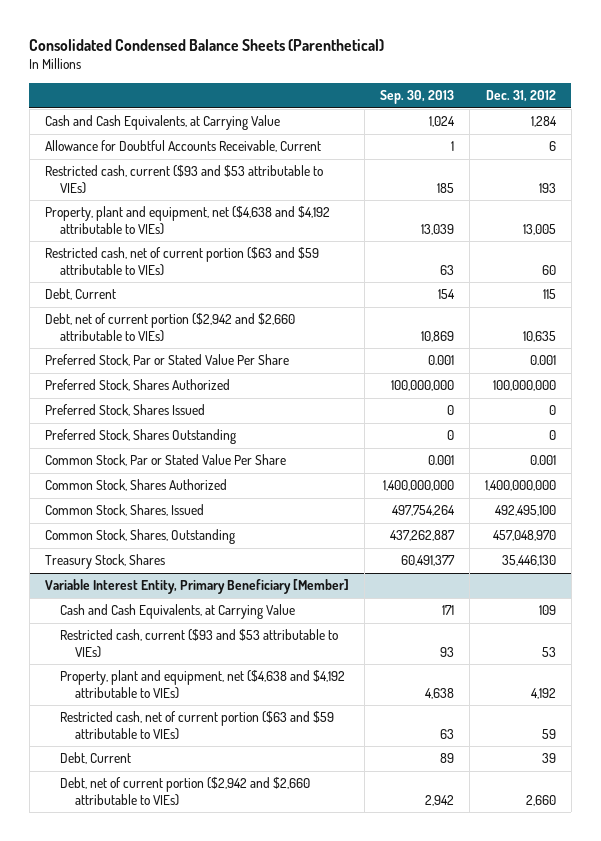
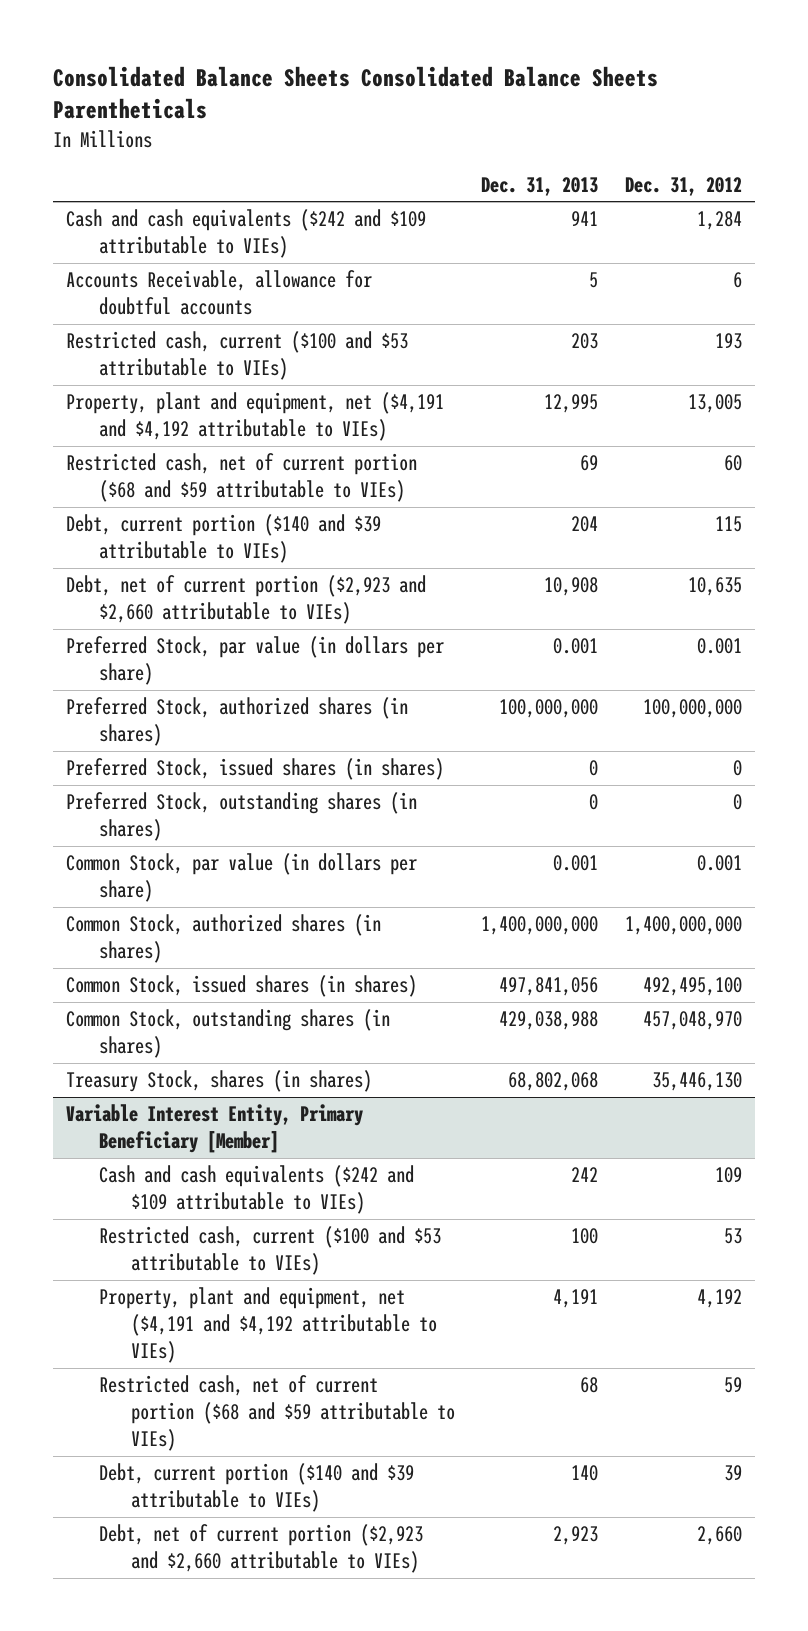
- Consolidated Condensed Balance Sheets (Parenthetical)
+ Consolidated Balance Sheets Consolidated Balance Sheets Parentheticals
- | Sep. 30, 2013 | Dec. 31, 2012
+ | Dec. 31, 2013 | Dec. 31, 2012
- Cash and Cash Equivalents, at Carrying Value | 1,024 | 1,284
- Allowance for Doubtful Accounts Receivable, Current | 1 | 6
- Restricted cash, current ($93 and $53 attributable to VIEs) | 185 | 193
- Property, plant and equipment, net ($4,638 and $4,192 attributable to VIEs) | 13,039 | 13,005
- Restricted cash, net of current portion ($63 and $59 attributable to VIEs) | 63 | 60
- Debt, Current | 154 | 115
- Debt, net of current portion ($2,942 and $2,660 attributable to VIEs) | 10,869 | 10,635
- Preferred Stock, Par or Stated Value Per Share | 0.001 | 0.001
- Preferred Stock, Shares Authorized | 100,000,000 | 100,000,000
- Preferred Stock, Shares Issued | 0 | 0
- Preferred Stock, Shares Outstanding | 0 | 0
- Common Stock, Par or Stated Value Per Share | 0.001 | 0.001
- Common Stock, Shares Authorized | 1,400,000,000 | 1,400,000,000
- Common Stock, Shares, Issued | 497,754,264 | 492,495,100
- Common Stock, Shares, Outstanding | 437,262,887 | 457,048,970
- Treasury Stock, Shares | 60,491,377 | 35,446,130
+ Cash and cash equivalents ($242 and $109 attributable to VIEs) | 941 | 1,284
+ Accounts Receivable, allowance for doubtful accounts | 5 | 6
+ Restricted cash, current ($100 and $53 attributable to VIEs) | 203 | 193
+ Property, plant and equipment, net ($4,191 and $4,192 attributable to VIEs) | 12,995 | 13,005
+ Restricted cash, net of current portion ($68 and $59 attributable to VIEs) | 69 | 60
+ Debt, current portion ($140 and $39 attributable to VIEs) | 204 | 115
+ Debt, net of current portion ($2,923 and $2,660 attributable to VIEs) | 10,908 | 10,635
+ Preferred Stock, par value (in dollars per share) | 0.001 | 0.001
+ Preferred Stock, authorized shares (in shares) | 100,000,000 | 100,000,000
+ Preferred Stock, issued shares (in shares) | 0 | 0
+ Preferred Stock, outstanding shares (in shares) | 0 | 0
+ Common Stock, par value (in dollars per share) | 0.001 | 0.001
+ Common Stock, authorized shares (in shares) | 1,400,000,000 | 1,400,000,000
+ Common Stock, issued shares (in shares) | 497,841,056 | 492,495,100
+ Common Stock, outstanding shares (in shares) | 429,038,988 | 457,048,970
+ Treasury Stock, shares (in shares) | 68,802,068 | 35,446,130
@ Variable Interest Entity, Primary Beneficiary [Member]
- Cash and Cash Equivalents, at Carrying Value | 171 | 109
- Restricted cash, current ($93 and $53 attributable to VIEs) | 93 | 53
- Property, plant and equipment, net ($4,638 and $4,192 attributable to VIEs) | 4,638 | 4,192
- Restricted cash, net of current portion ($63 and $59 attributable to VIEs) | 63 | 59
- Debt, Current | 89 | 39
- Debt, net of current portion ($2,942 and $2,660 attributable to VIEs) | 2,942 | 2,660
+ Cash and cash equivalents ($242 and $109 attributable to VIEs) | 242 | 109
+ Restricted cash, current ($100 and $53 attributable to VIEs) | 100 | 53
+ Property, plant and equipment, net ($4,191 and $4,192 attributable to VIEs) | 4,191 | 4,192
+ Restricted cash, net of current portion ($68 and $59 attributable to VIEs) | 68 | 59
+ Debt, current portion ($140 and $39 attributable to VIEs) | 140 | 39
+ Debt, net of current portion ($2,923 and $2,660 attributable to VIEs) | 2,923 | 2,660

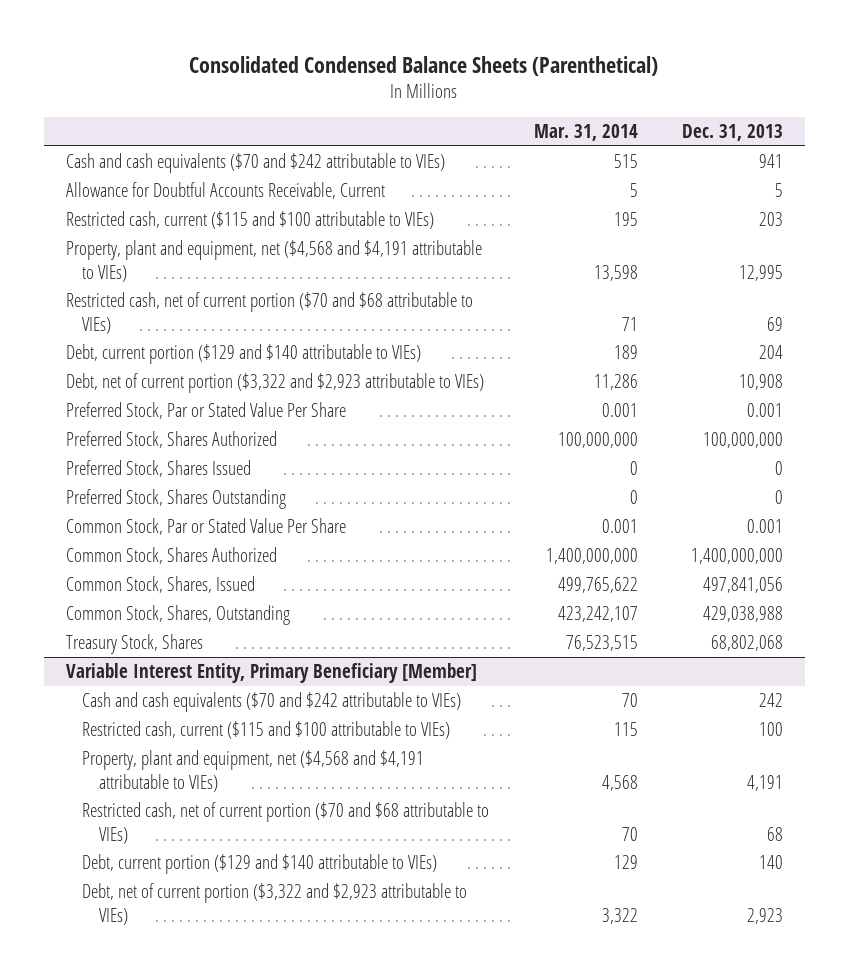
- Consolidated Balance Sheets Consolidated Balance Sheets Parentheticals
+ Consolidated Condensed Balance Sheets (Parenthetical)
- | Dec. 31, 2013 | Dec. 31, 2012
+ | Mar. 31, 2014 | Dec. 31, 2013
- Cash and cash equivalents ($242 and $109 attributable to VIEs) | 941 | 1,284
- Accounts Receivable, allowance for doubtful accounts | 5 | 6
- Restricted cash, current ($100 and $53 attributable to VIEs) | 203 | 193
- Property, plant and equipment, net ($4,191 and $4,192 attributable to VIEs) | 12,995 | 13,005
- Restricted cash, net of current portion ($68 and $59 attributable to VIEs) | 69 | 60
- Debt, current portion ($140 and $39 attributable to VIEs) | 204 | 115
- Debt, net of current portion ($2,923 and $2,660 attributable to VIEs) | 10,908 | 10,635
- Preferred Stock, par value (in dollars per share) | 0.001 | 0.001
- Preferred Stock, authorized shares (in shares) | 100,000,000 | 100,000,000
- Preferred Stock, issued shares (in shares) | 0 | 0
- Preferred Stock, outstanding shares (in shares) | 0 | 0
- Common Stock, par value (in dollars per share) | 0.001 | 0.001
- Common Stock, authorized shares (in shares) | 1,400,000,000 | 1,400,000,000
- Common Stock, issued shares (in shares) | 497,841,056 | 492,495,100
- Common Stock, outstanding shares (in shares) | 429,038,988 | 457,048,970
- Treasury Stock, shares (in shares) | 68,802,068 | 35,446,130
+ Cash and cash equivalents ($70 and $242 attributable to VIEs) | 515 | 941
+ Allowance for Doubtful Accounts Receivable, Current | 5 | 5
+ Restricted cash, current ($115 and $100 attributable to VIEs) | 195 | 203
+ Property, plant and equipment, net ($4,568 and $4,191 attributable to VIEs) | 13,598 | 12,995
+ Restricted cash, net of current portion ($70 and $68 attributable to VIEs) | 71 | 69
+ Debt, current portion ($129 and $140 attributable to VIEs) | 189 | 204
+ Debt, net of current portion ($3,322 and $2,923 attributable to VIEs) | 11,286 | 10,908
+ Preferred Stock, Par or Stated Value Per Share | 0.001 | 0.001
+ Preferred Stock, Shares Authorized | 100,000,000 | 100,000,000
+ Preferred Stock, Shares Issued | 0 | 0
+ Preferred Stock, Shares Outstanding | 0 | 0
+ Common Stock, Par or Stated Value Per Share | 0.001 | 0.001
+ Common Stock, Shares Authorized | 1,400,000,000 | 1,400,000,000
+ Common Stock, Shares, Issued | 499,765,622 | 497,841,056
+ Common Stock, Shares, Outstanding | 423,242,107 | 429,038,988
+ Treasury Stock, Shares | 76,523,515 | 68,802,068
@ Variable Interest Entity, Primary Beneficiary [Member]
- Cash and cash equivalents ($242 and $109 attributable to VIEs) | 242 | 109
- Restricted cash, current ($100 and $53 attributable to VIEs) | 100 | 53
- Property, plant and equipment, net ($4,191 and $4,192 attributable to VIEs) | 4,191 | 4,192
- Restricted cash, net of current portion ($68 and $59 attributable to VIEs) | 68 | 59
- Debt, current portion ($140 and $39 attributable to VIEs) | 140 | 39
- Debt, net of current portion ($2,923 and $2,660 attributable to VIEs) | 2,923 | 2,660
+ Cash and cash equivalents ($70 and $242 attributable to VIEs) | 70 | 242
+ Restricted cash, current ($115 and $100 attributable to VIEs) | 115 | 100
+ Property, plant and equipment, net ($4,568 and $4,191 attributable to VIEs) | 4,568 | 4,191
+ Restricted cash, net of current portion ($70 and $68 attributable to VIEs) | 70 | 68
+ Debt, current portion ($129 and $140 attributable to VIEs) | 129 | 140
+ Debt, net of current portion ($3,322 and $2,923 attributable to VIEs) | 3,322 | 2,923

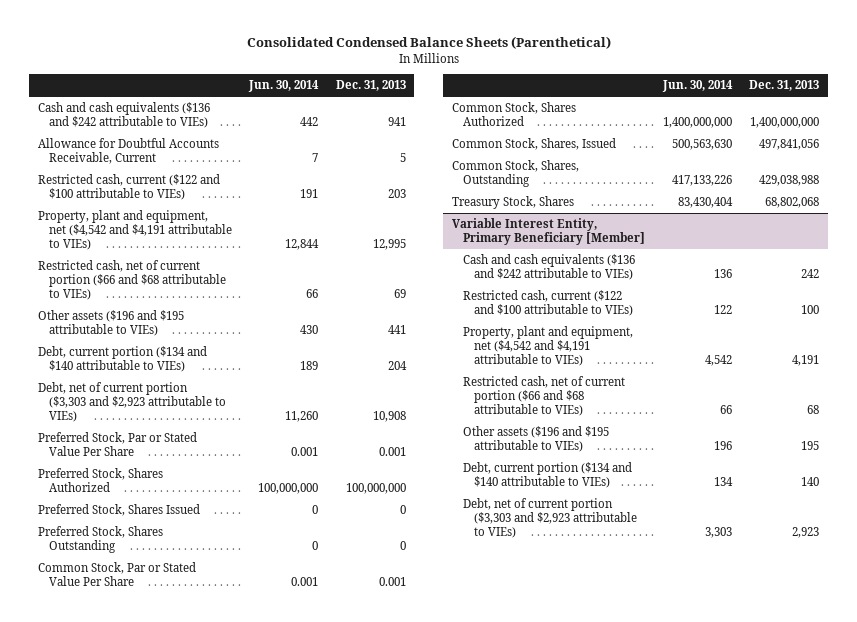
- | Mar. 31, 2014 | Dec. 31, 2013
+ | Jun. 30, 2014 | Dec. 31, 2013
- Cash and cash equivalents ($70 and $242 attributable to VIEs) | 515 | 941
+ Cash and cash equivalents ($136 and $242 attributable to VIEs) | 442 | 941
- Restricted cash, current ($115 and $100 attributable to VIEs) | 195 | 203
- Property, plant and equipment, net ($4,568 and $4,191 attributable to VIEs) | 13,598 | 12,995
- Restricted cash, net of current portion ($70 and $68 attributable to VIEs) | 71 | 69
- Debt, current portion ($129 and $140 attributable to VIEs) | 189 | 204
- Debt, net of current portion ($3,322 and $2,923 attributable to VIEs) | 11,286 | 10,908
+ Restricted cash, current ($122 and $100 attributable to VIEs) | 191 | 203
+ Property, plant and equipment, net ($4,542 and $4,191 attributable to VIEs) | 12,844 | 12,995
+ Restricted cash, net of current portion ($66 and $68 attributable to VIEs) | 66 | 69
+ Other assets ($196 and $195 attributable to VIEs) | 430 | 441
+ Debt, current portion ($134 and $140 attributable to VIEs) | 189 | 204
+ Debt, net of current portion ($3,303 and $2,923 attributable to VIEs) | 11,260 | 10,908
@ Variable Interest Entity, Primary Beneficiary [Member]
- Cash and cash equivalents ($70 and $242 attributable to VIEs) | 70 | 242
- Restricted cash, current ($115 and $100 attributable to VIEs) | 115 | 100
- Property, plant and equipment, net ($4,568 and $4,191 attributable to VIEs) | 4,568 | 4,191
- Restricted cash, net of current portion ($70 and $68 attributable to VIEs) | 70 | 68
- Debt, current portion ($129 and $140 attributable to VIEs) | 129 | 140
- Debt, net of current portion ($3,322 and $2,923 attributable to VIEs) | 3,322 | 2,923
+ Cash and cash equivalents ($136 and $242 attributable to VIEs) | 136 | 242
+ Restricted cash, current ($122 and $100 attributable to VIEs) | 122 | 100
+ Property, plant and equipment, net ($4,542 and $4,191 attributable to VIEs) | 4,542 | 4,191
+ Restricted cash, net of current portion ($66 and $68 attributable to VIEs) | 66 | 68
+ Other assets ($196 and $195 attributable to VIEs) | 196 | 195
+ Debt, current portion ($134 and $140 attributable to VIEs) | 134 | 140
+ Debt, net of current portion ($3,303 and $2,923 attributable to VIEs) | 3,303 | 2,923

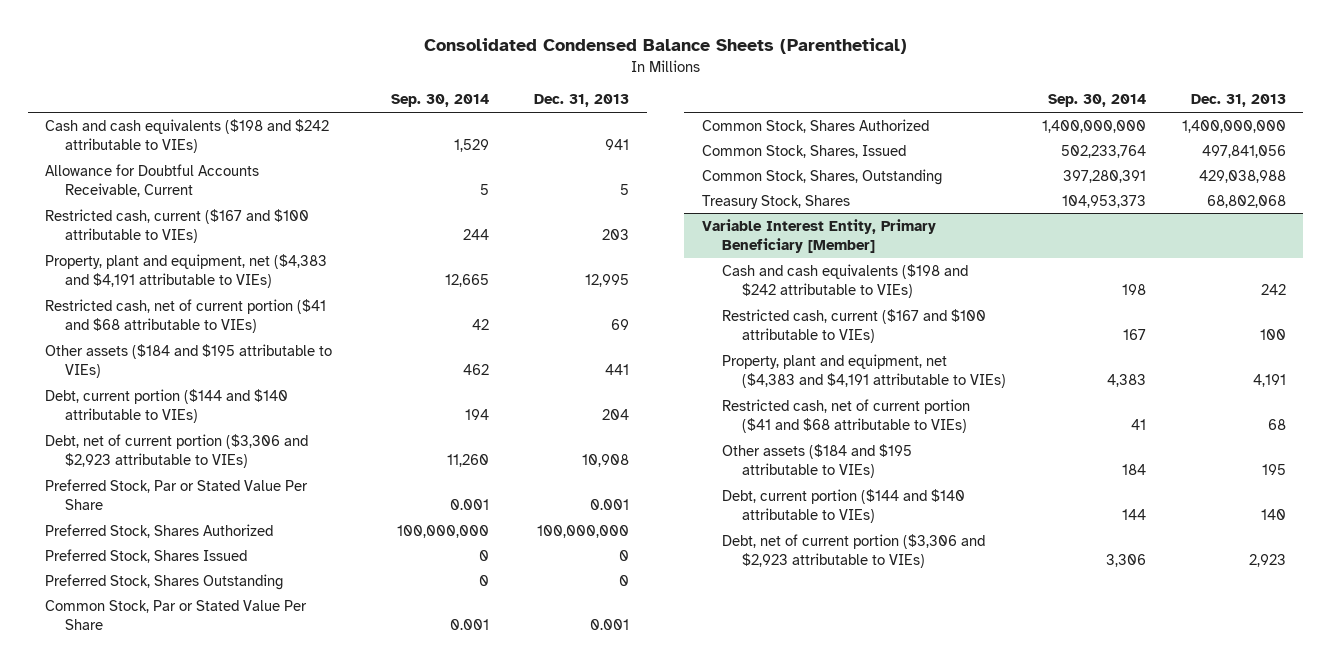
- | Jun. 30, 2014 | Dec. 31, 2013
+ | Sep. 30, 2014 | Dec. 31, 2013
- Cash and cash equivalents ($136 and $242 attributable to VIEs) | 442 | 941
+ Cash and cash equivalents ($198 and $242 attributable to VIEs) | 1,529 | 941
- Restricted cash, current ($122 and $100 attributable to VIEs) | 191 | 203
- Property, plant and equipment, net ($4,542 and $4,191 attributable to VIEs) | 12,844 | 12,995
- Restricted cash, net of current portion ($66 and $68 attributable to VIEs) | 66 | 69
- Other assets ($196 and $195 attributable to VIEs) | 430 | 441
- Debt, current portion ($134 and $140 attributable to VIEs) | 189 | 204
- Debt, net of current portion ($3,303 and $2,923 attributable to VIEs) | 11,260 | 10,908
+ Restricted cash, current ($167 and $100 attributable to VIEs) | 244 | 203
+ Property, plant and equipment, net ($4,383 and $4,191 attributable to VIEs) | 12,665 | 12,995
+ Restricted cash, net of current portion ($41 and $68 attributable to VIEs) | 42 | 69
+ Other assets ($184 and $195 attributable to VIEs) | 462 | 441
+ Debt, current portion ($144 and $140 attributable to VIEs) | 194 | 204
+ Debt, net of current portion ($3,306 and $2,923 attributable to VIEs) | 11,260 | 10,908
@ Variable Interest Entity, Primary Beneficiary [Member]
- Cash and cash equivalents ($136 and $242 attributable to VIEs) | 136 | 242
- Restricted cash, current ($122 and $100 attributable to VIEs) | 122 | 100
- Property, plant and equipment, net ($4,542 and $4,191 attributable to VIEs) | 4,542 | 4,191
- Restricted cash, net of current portion ($66 and $68 attributable to VIEs) | 66 | 68
- Other assets ($196 and $195 attributable to VIEs) | 196 | 195
- Debt, current portion ($134 and $140 attributable to VIEs) | 134 | 140
- Debt, net of current portion ($3,303 and $2,923 attributable to VIEs) | 3,303 | 2,923
+ Cash and cash equivalents ($198 and $242 attributable to VIEs) | 198 | 242
+ Restricted cash, current ($167 and $100 attributable to VIEs) | 167 | 100
+ Property, plant and equipment, net ($4,383 and $4,191 attributable to VIEs) | 4,383 | 4,191
+ Restricted cash, net of current portion ($41 and $68 attributable to VIEs) | 41 | 68
+ Other assets ($184 and $195 attributable to VIEs) | 184 | 195
+ Debt, current portion ($144 and $140 attributable to VIEs) | 144 | 140
+ Debt, net of current portion ($3,306 and $2,923 attributable to VIEs) | 3,306 | 2,923

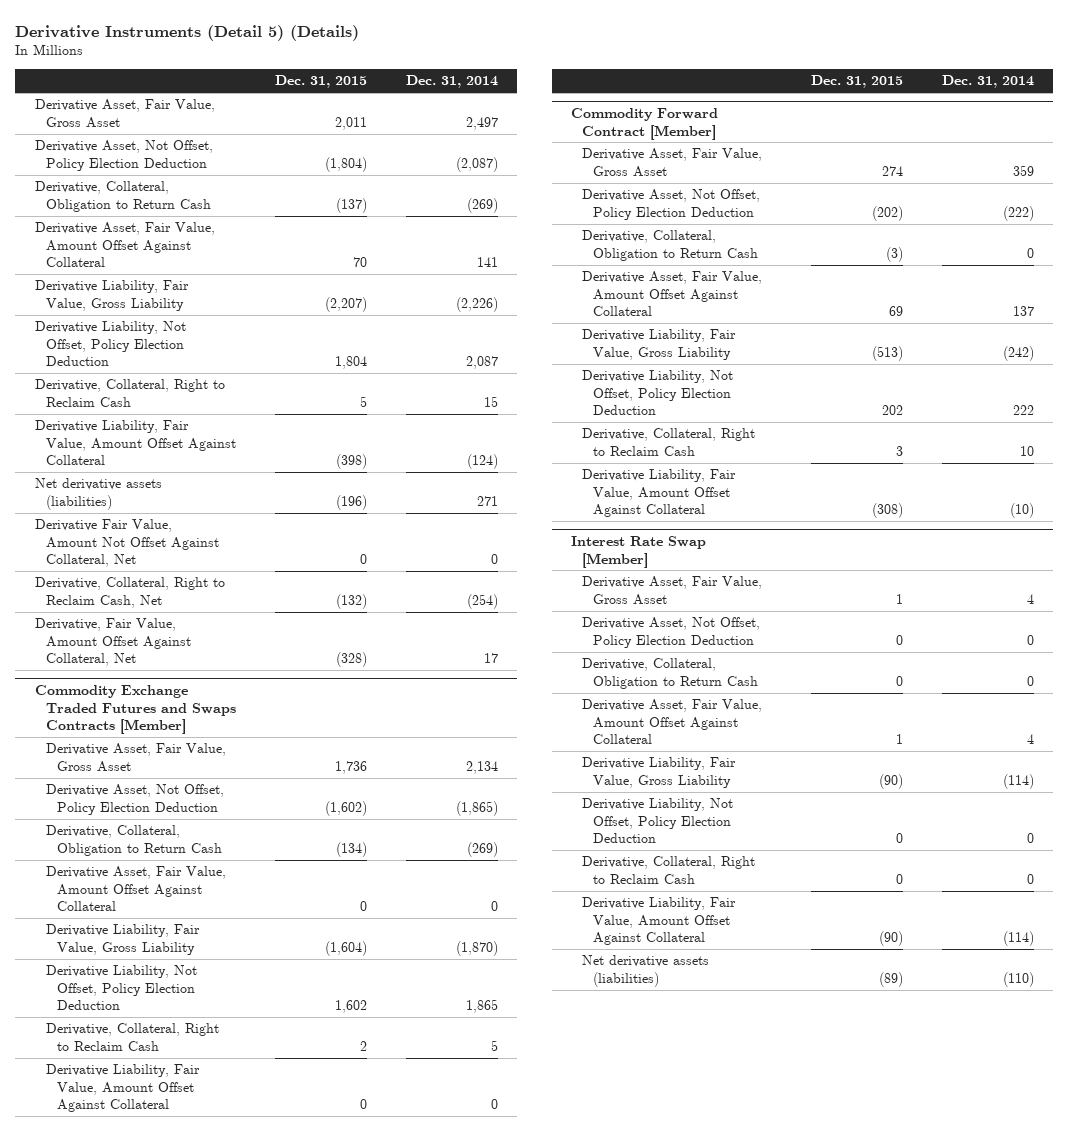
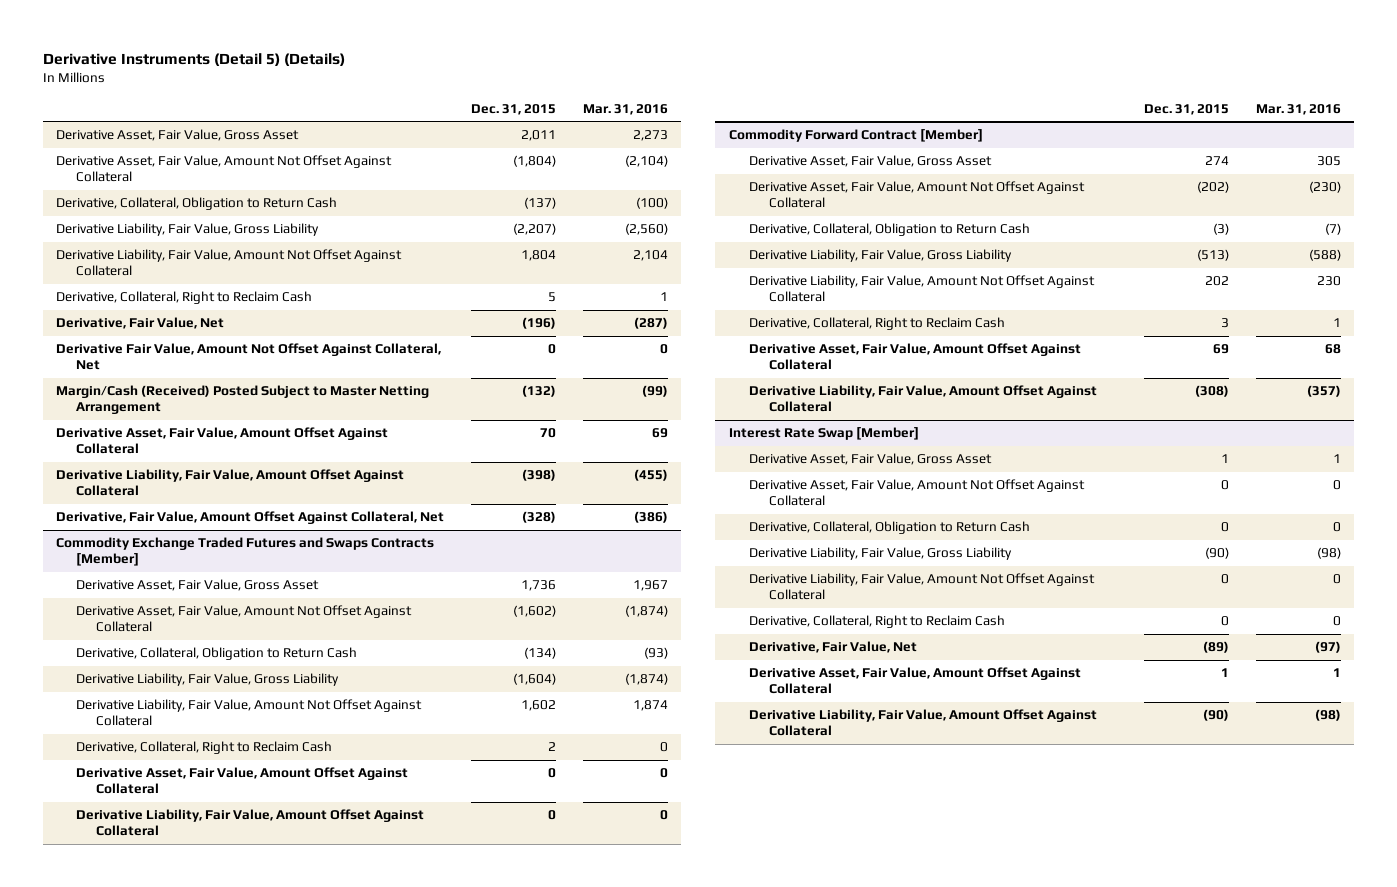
- | Dec. 31, 2015 | Dec. 31, 2014
+ | Dec. 31, 2015 | Mar. 31, 2016
- Derivative Asset, Not Offset, Policy Election Deduction | (1,804) | (2,087)
+ Derivative Asset, Fair Value, Amount Not Offset Against Collateral | (1,804) | (2,104)
- Derivative Liability, Not Offset, Policy Election Deduction | 1,804 | 2,087
+ Derivative Liability, Fair Value, Amount Not Offset Against Collateral | 1,804 | 2,104
- Net derivative assets (liabilities) | (196) | 271
+ Derivative, Fair Value, Net | (196) | (287)
- Derivative, Collateral, Right to Reclaim Cash, Net | (132) | (254)
+ Margin/Cash (Received) Posted Subject to Master Netting Arrangement | (132) | (99)
moved down: Derivative Asset, Fair Value, Amount Offset Against Collateral | 70 | 69
moved down: Derivative Liability, Fair Value, Amount Offset Against Collateral | (398) | (455)
@ Commodity Exchange Traded Futures and Swaps Contracts [Member]
- Derivative Asset, Not Offset, Policy Election Deduction | (1,602) | (1,865)
+ Derivative Asset, Fair Value, Amount Not Offset Against Collateral | (1,602) | (1,874)
- Derivative Liability, Not Offset, Policy Election Deduction | 1,602 | 1,865
+ Derivative Liability, Fair Value, Amount Not Offset Against Collateral | 1,602 | 1,874
moved down: Derivative Asset, Fair Value, Amount Offset Against Collateral | 0 | 0
@ Commodity Forward Contract [Member]
- Derivative Asset, Not Offset, Policy Election Deduction | (202) | (222)
+ Derivative Asset, Fair Value, Amount Not Offset Against Collateral | (202) | (230)
- Derivative Liability, Not Offset, Policy Election Deduction | 202 | 222
+ Derivative Liability, Fair Value, Amount Not Offset Against Collateral | 202 | 230
moved down: Derivative Asset, Fair Value, Amount Offset Against Collateral | 69 | 68
@ Interest Rate Swap [Member]
- Derivative Asset, Not Offset, Policy Election Deduction | 0 | 0
+ Derivative Asset, Fair Value, Amount Not Offset Against Collateral | 0 | 0
- Derivative Liability, Not Offset, Policy Election Deduction | 0 | 0
+ Derivative Liability, Fair Value, Amount Not Offset Against Collateral | 0 | 0
+ Derivative, Fair Value, Net | (89) | (97)
moved down: Derivative Asset, Fair Value, Amount Offset Against Collateral | 1 | 1
- Net derivative assets (liabilities) | (89) | (110)

